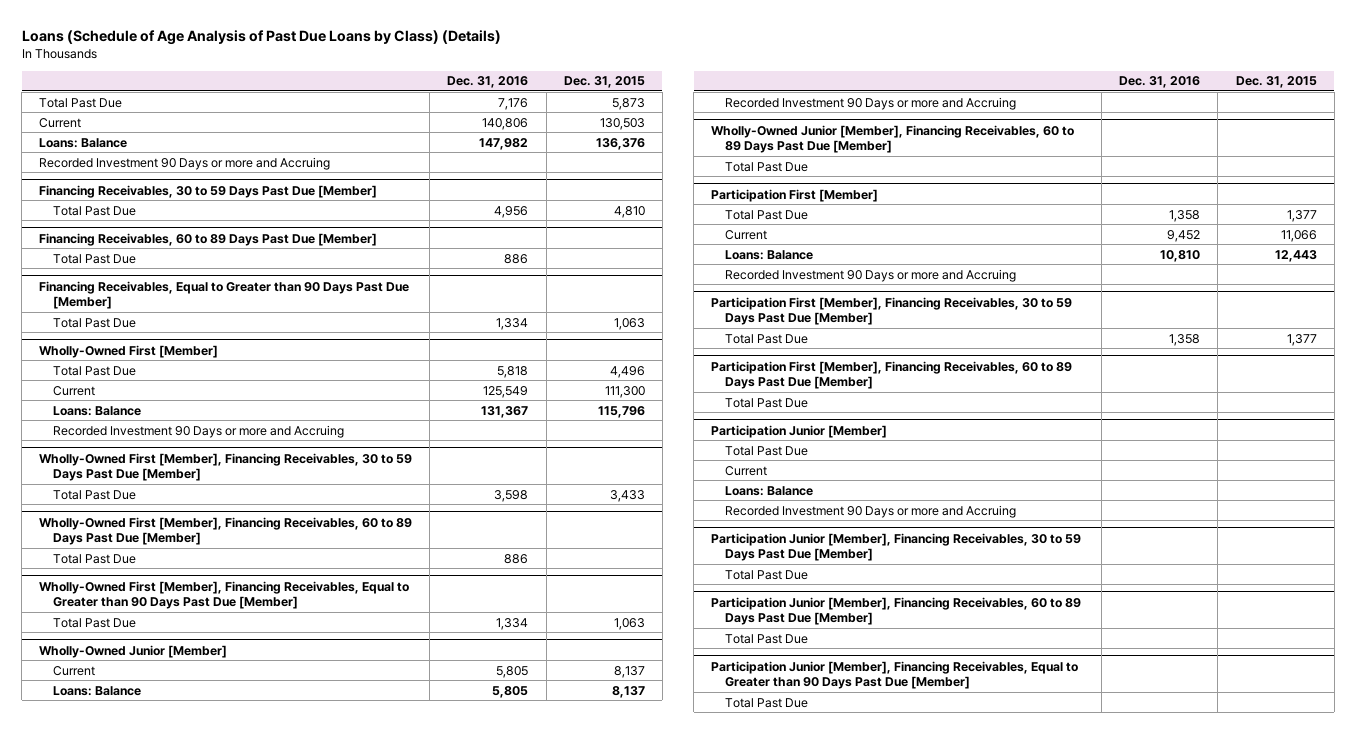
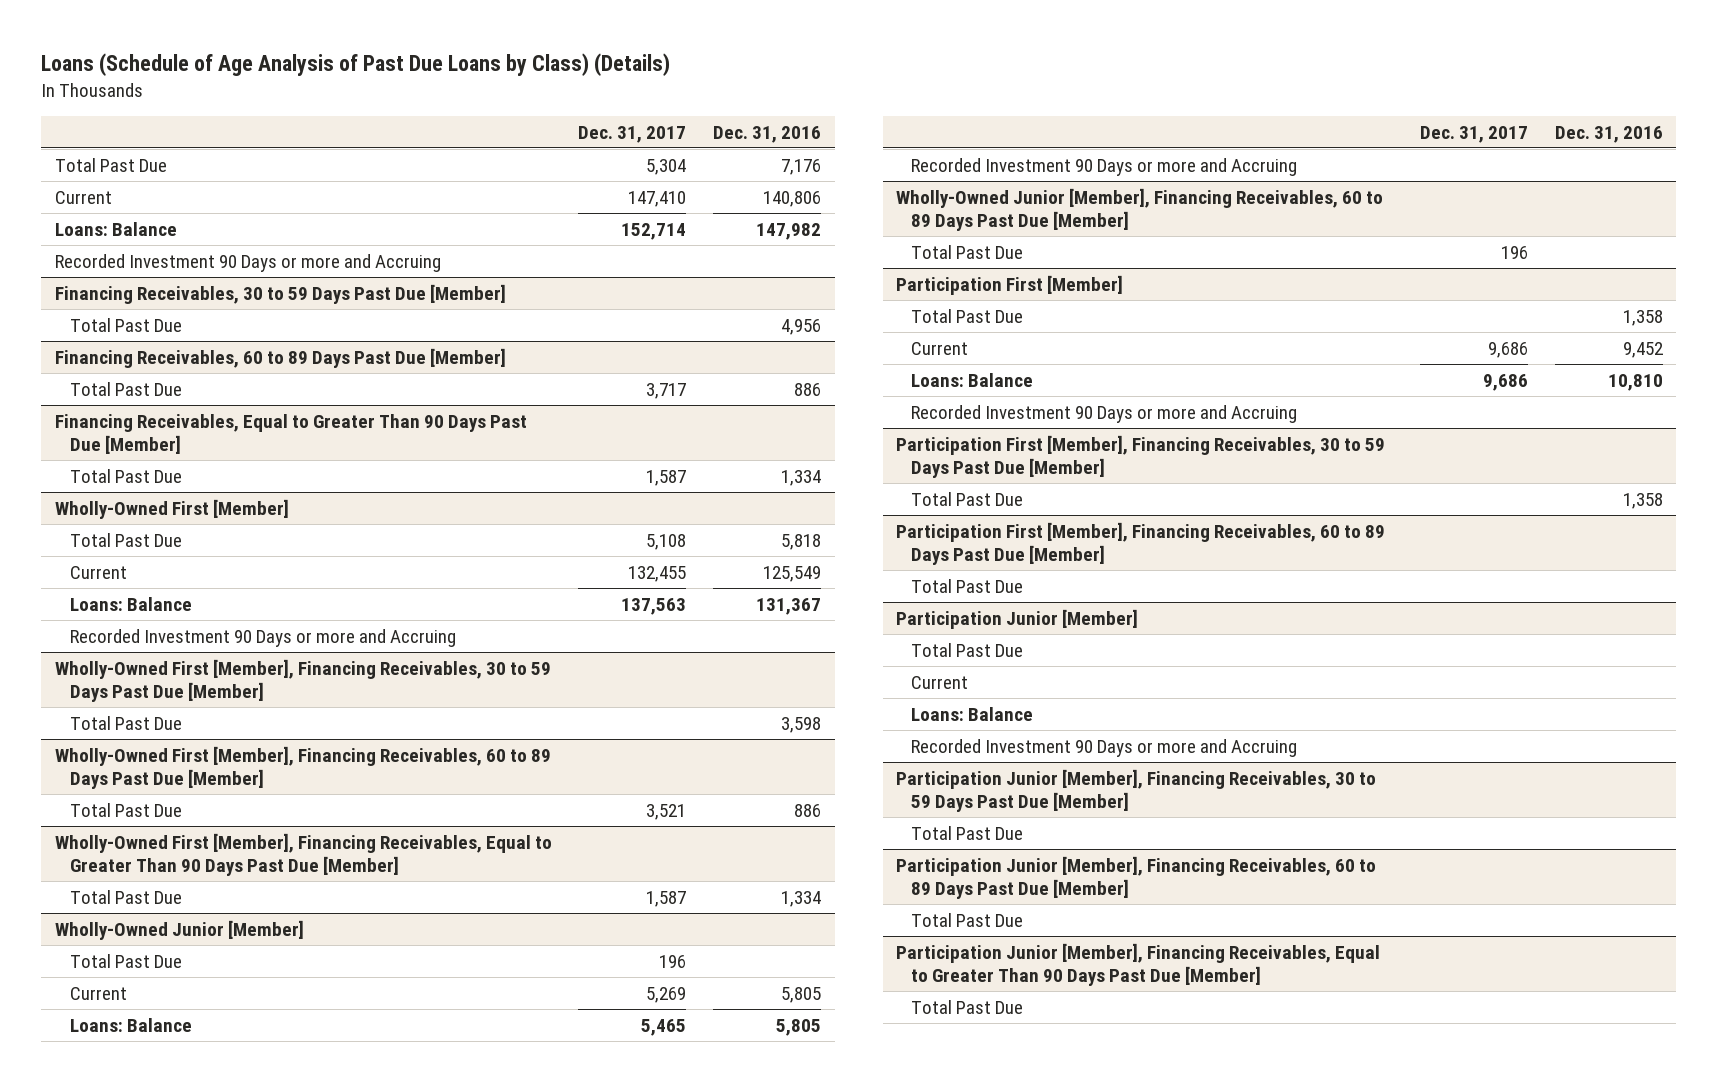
- | Dec. 31, 2016 | Dec. 31, 2015
+ | Dec. 31, 2017 | Dec. 31, 2016
- Financing Receivables, Equal to Greater than 90 Days Past Due [Member]
+ Financing Receivables, Equal to Greater Than 90 Days Past Due [Member]
- Wholly-Owned First [Member], Financing Receivables, Equal to Greater than 90 Days Past Due [Member]
+ Wholly-Owned First [Member], Financing Receivables, Equal to Greater Than 90 Days Past Due [Member]
@ Wholly-Owned Junior [Member]
+ Total Past Due | 196 |
- Participation Junior [Member], Financing Receivables, Equal to Greater than 90 Days Past Due [Member]
+ Participation Junior [Member], Financing Receivables, Equal to Greater Than 90 Days Past Due [Member]

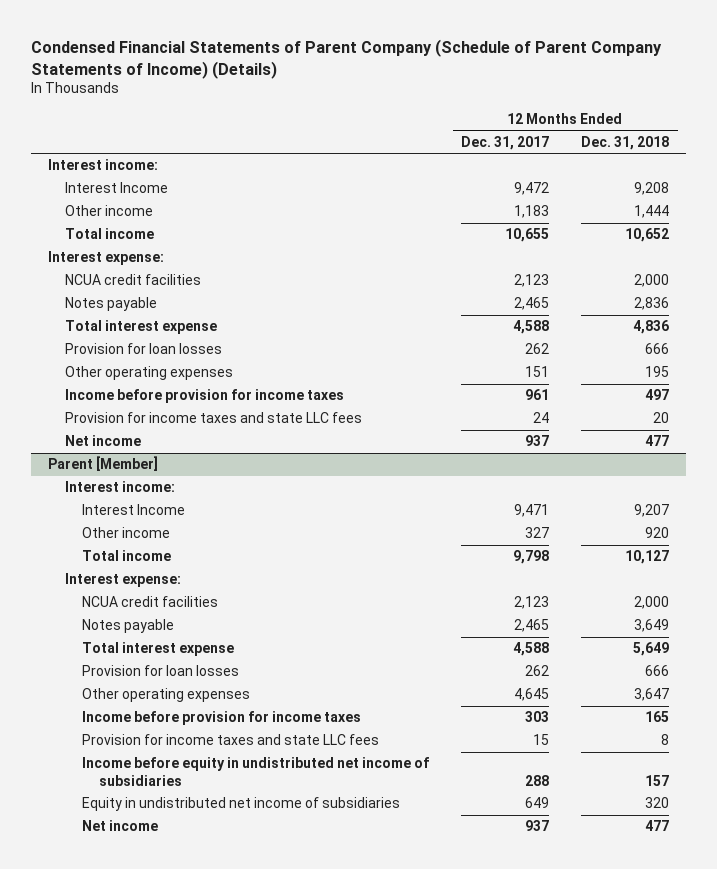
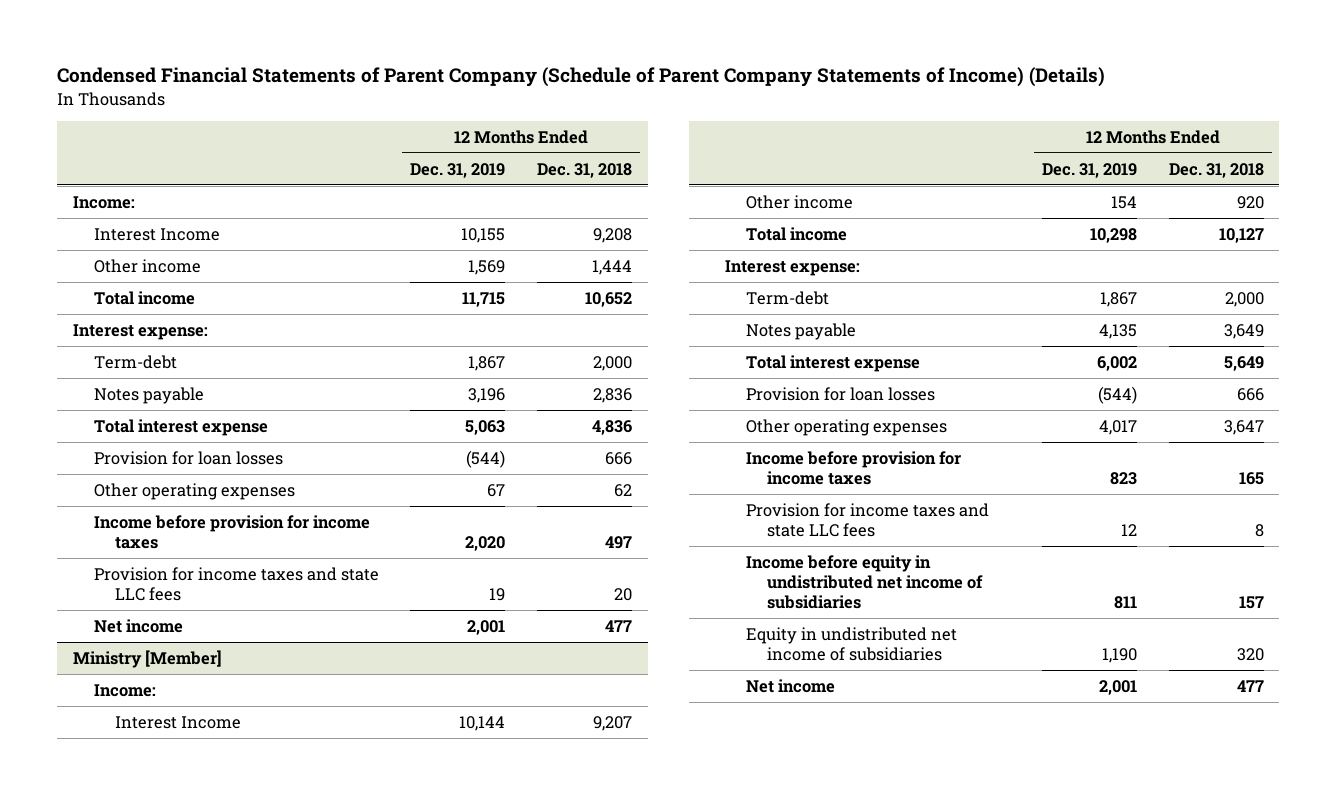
- | 12 Months Ended Dec. 31, 2017 | 12 Months Ended Dec. 31, 2018
+ | 12 Months Ended Dec. 31, 2019 | 12 Months Ended Dec. 31, 2018
- Interest income:
+ Income:
- NCUA credit facilities | 2,123 | 2,000
+ Term-debt | 1,867 | 2,000
- Other operating expenses | 151 | 195
+ Other operating expenses | 67 | 62
- Parent [Member]
- Interest income:
+ Ministry [Member]
+ Income:
- NCUA credit facilities | 2,123 | 2,000
+ Term-debt | 1,867 | 2,000

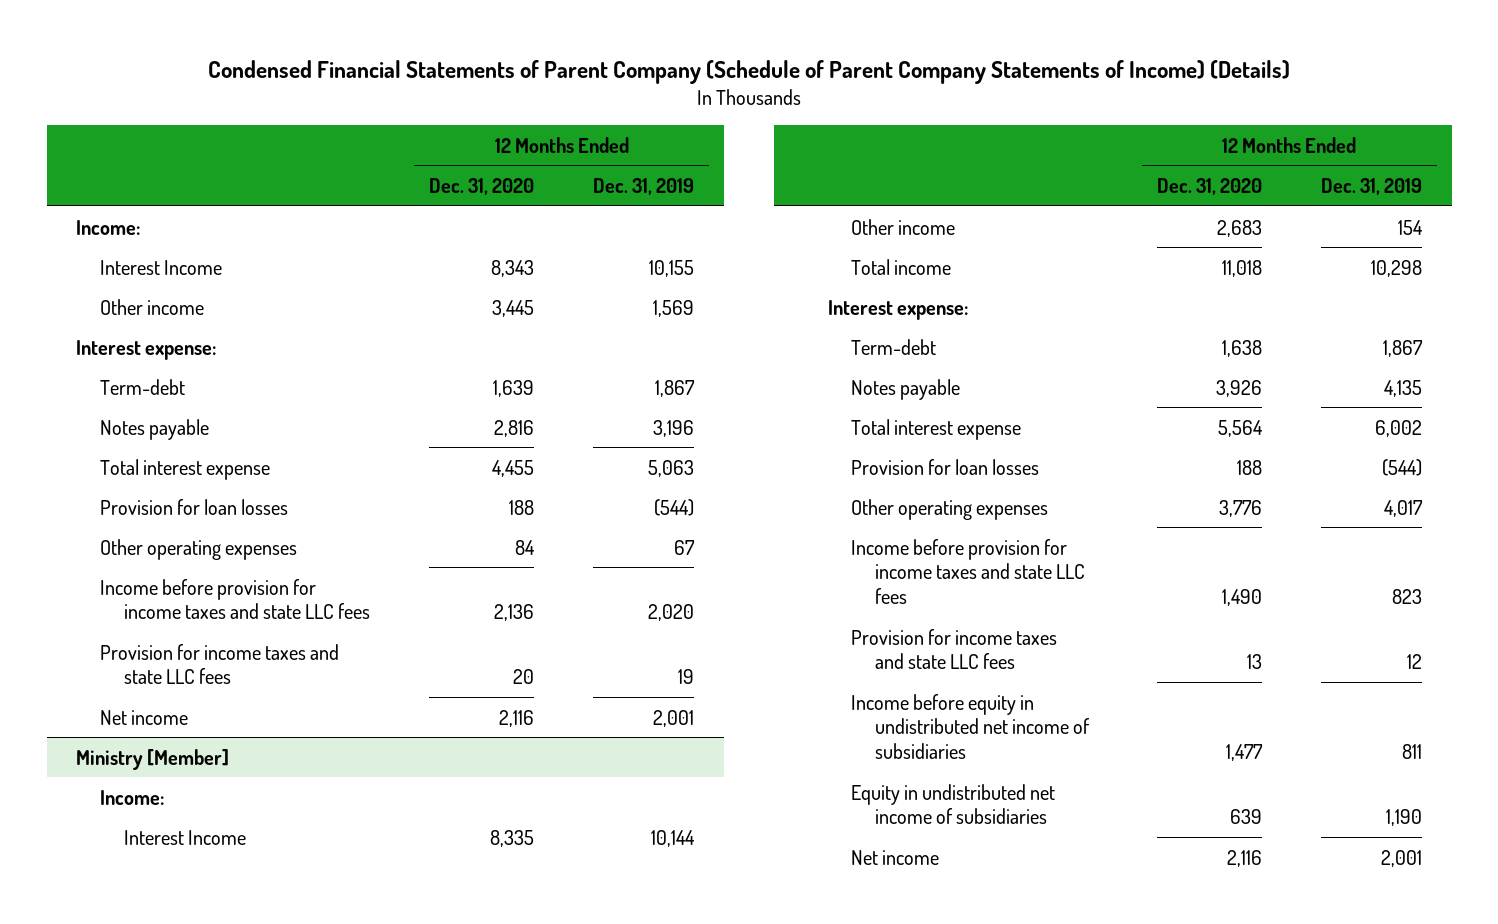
- | 12 Months Ended Dec. 31, 2019 | 12 Months Ended Dec. 31, 2018
+ | 12 Months Ended Dec. 31, 2020 | 12 Months Ended Dec. 31, 2019
- Total income | 11,715 | 10,652
- Income before provision for income taxes | 2,020 | 497
+ Income before provision for income taxes and state LLC fees | 2,136 | 2,020
@ Ministry [Member]
- Income before provision for income taxes | 823 | 165
+ Income before provision for income taxes and state LLC fees | 1,490 | 823

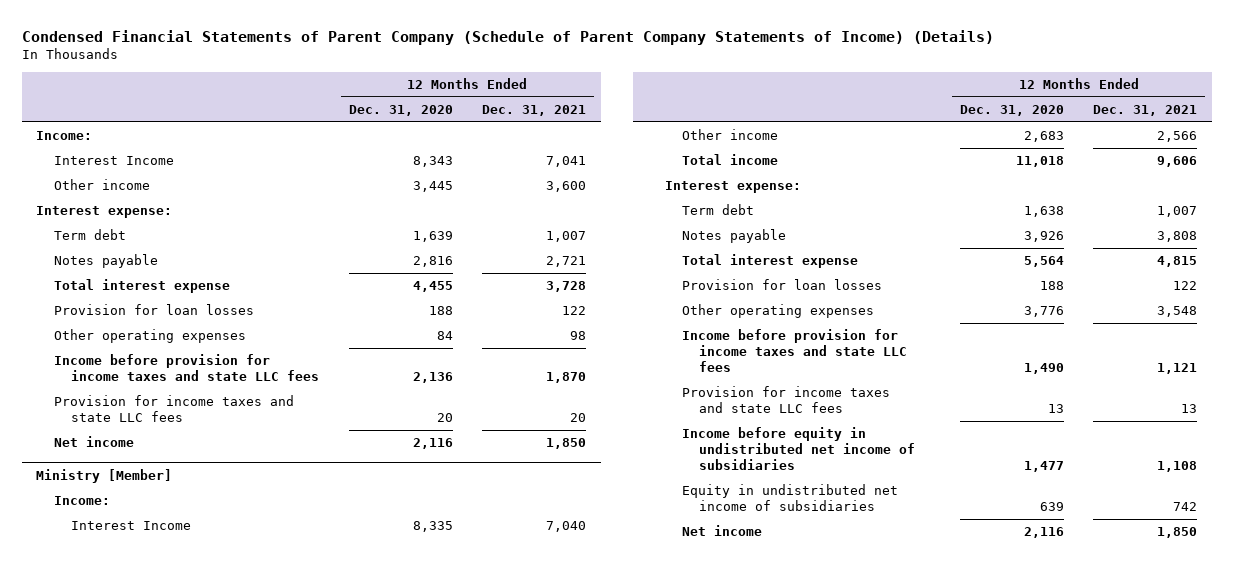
- | 12 Months Ended Dec. 31, 2020 | 12 Months Ended Dec. 31, 2019
+ | 12 Months Ended Dec. 31, 2020 | 12 Months Ended Dec. 31, 2021
- Term-debt | 1,639 | 1,867
+ Term debt | 1,639 | 1,007
@ Ministry [Member]
- Term-debt | 1,638 | 1,867
+ Term debt | 1,638 | 1,007

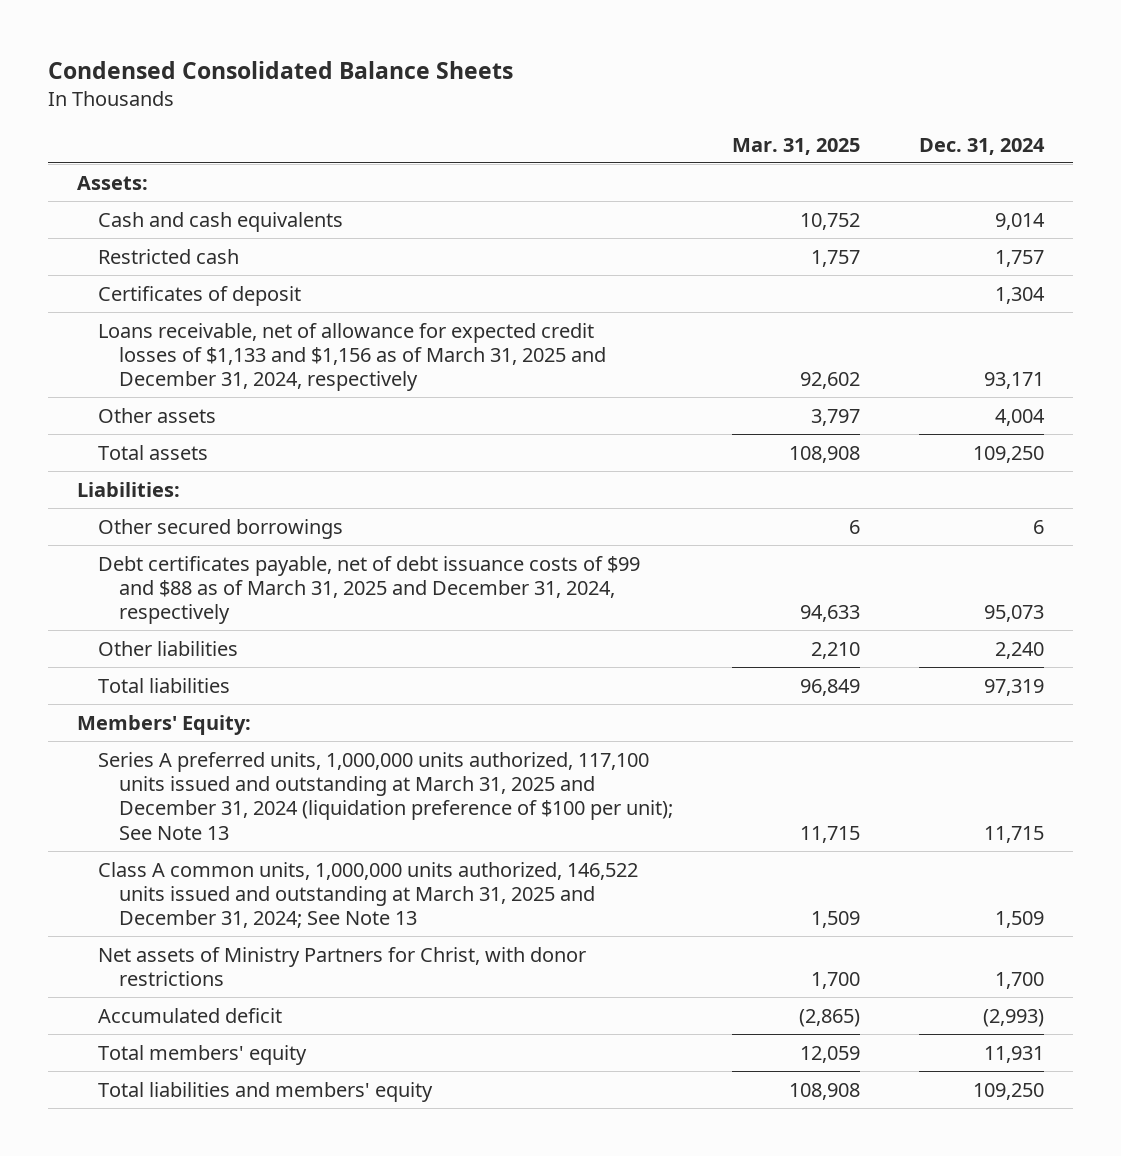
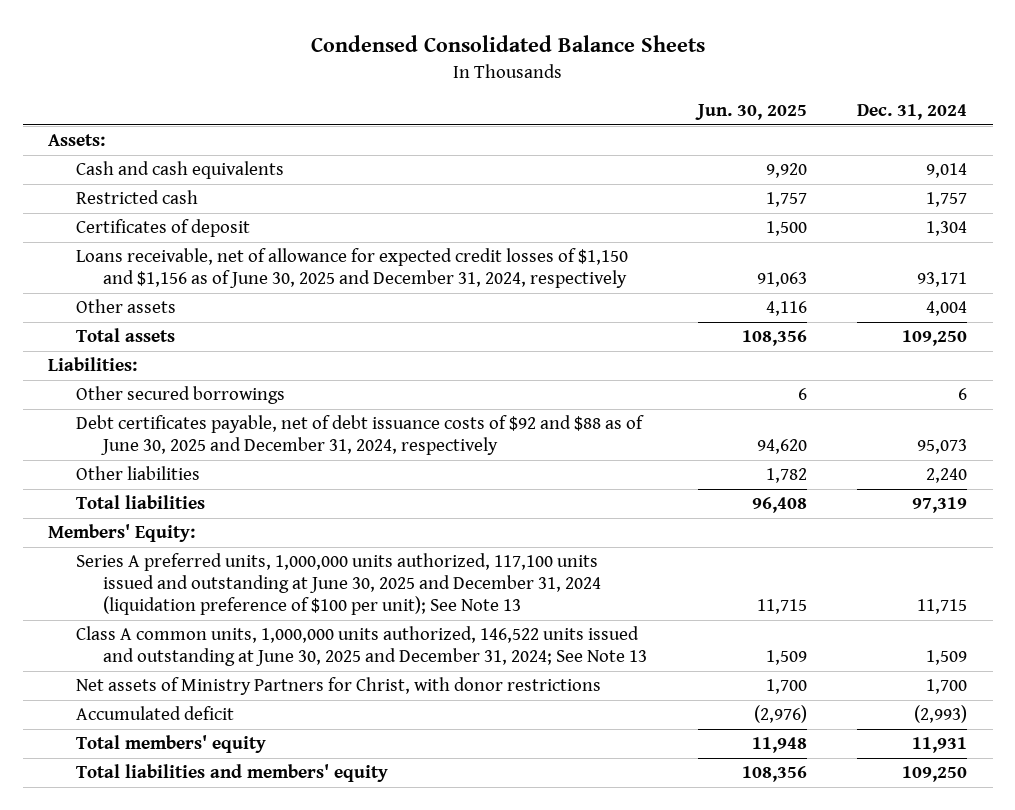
- | Mar. 31, 2025 | Dec. 31, 2024
+ | Jun. 30, 2025 | Dec. 31, 2024
- Loans receivable, net of allowance for expected credit losses of $1,133 and $1,156 as of March 31, 2025 and December 31, 2024, respectively | 92,602 | 93,171
+ Loans receivable, net of allowance for expected credit losses of $1,150 and $1,156 as of June 30, 2025 and December 31, 2024, respectively | 91,063 | 93,171
- Debt certificates payable, net of debt issuance costs of $99 and $88 as of March 31, 2025 and December 31, 2024, respectively | 94,633 | 95,073
+ Debt certificates payable, net of debt issuance costs of $92 and $88 as of June 30, 2025 and December 31, 2024, respectively | 94,620 | 95,073
- Series A preferred units, 1,000,000 units authorized, 117,100 units issued and outstanding at March 31, 2025 and December 31, 2024 (liquidation preference of $100 per unit); See Note 13 | 11,715 | 11,715
- Class A common units, 1,000,000 units authorized, 146,522 units issued and outstanding at March 31, 2025 and December 31, 2024; See Note 13 | 1,509 | 1,509
+ Series A preferred units, 1,000,000 units authorized, 117,100 units issued and outstanding at June 30, 2025 and December 31, 2024 (liquidation preference of $100 per unit); See Note 13 | 11,715 | 11,715
+ Class A common units, 1,000,000 units authorized, 146,522 units issued and outstanding at June 30, 2025 and December 31, 2024; See Note 13 | 1,509 | 1,509

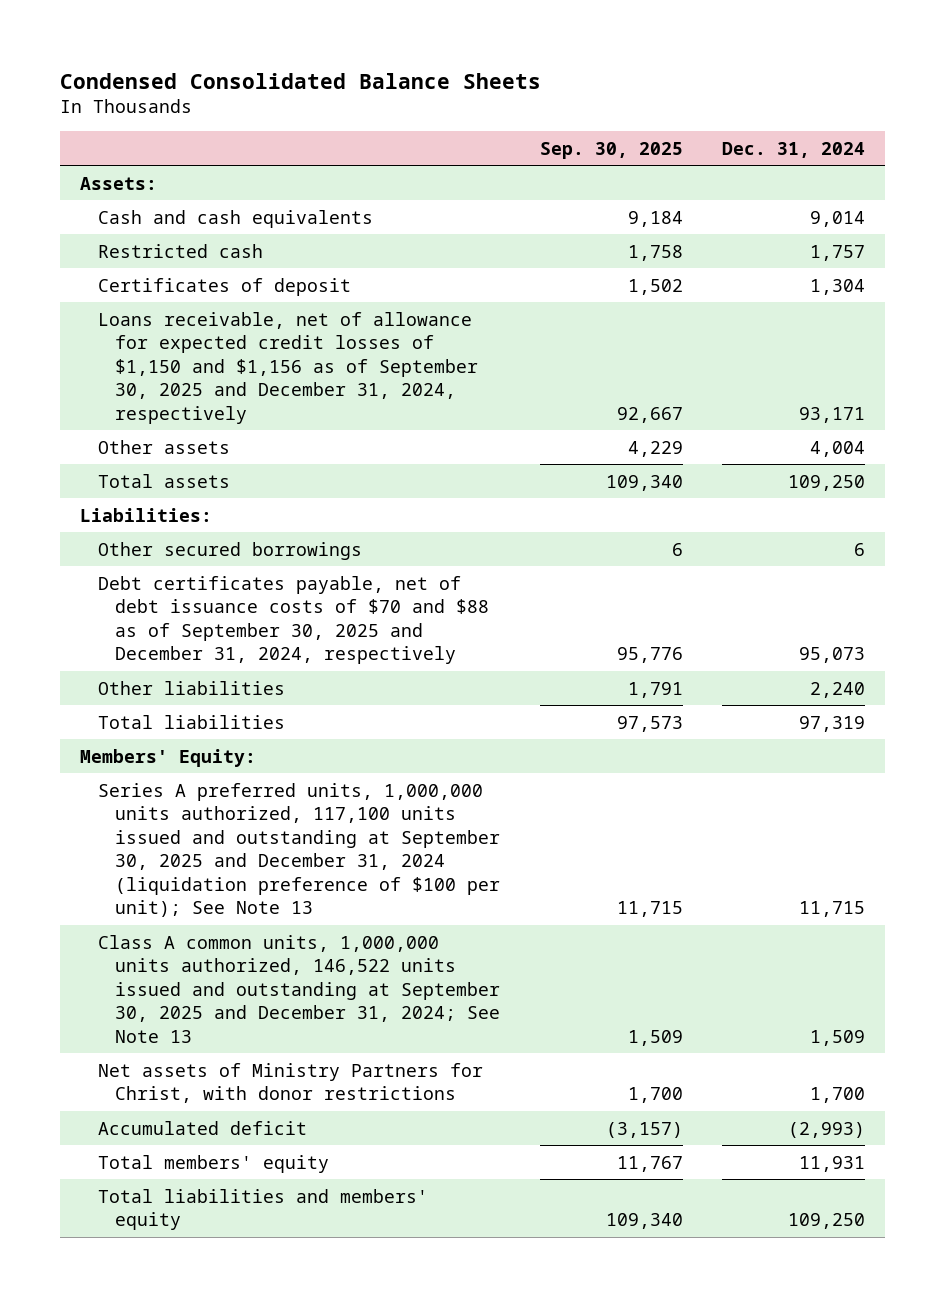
- | Jun. 30, 2025 | Dec. 31, 2024
+ | Sep. 30, 2025 | Dec. 31, 2024
- Loans receivable, net of allowance for expected credit losses of $1,150 and $1,156 as of June 30, 2025 and December 31, 2024, respectively | 91,063 | 93,171
+ Loans receivable, net of allowance for expected credit losses of $1,150 and $1,156 as of September 30, 2025 and December 31, 2024, respectively | 92,667 | 93,171
- Debt certificates payable, net of debt issuance costs of $92 and $88 as of June 30, 2025 and December 31, 2024, respectively | 94,620 | 95,073
+ Debt certificates payable, net of debt issuance costs of $70 and $88 as of September 30, 2025 and December 31, 2024, respectively | 95,776 | 95,073
- Series A preferred units, 1,000,000 units authorized, 117,100 units issued and outstanding at June 30, 2025 and December 31, 2024 (liquidation preference of $100 per unit); See Note 13 | 11,715 | 11,715
- Class A common units, 1,000,000 units authorized, 146,522 units issued and outstanding at June 30, 2025 and December 31, 2024; See Note 13 | 1,509 | 1,509
+ Series A preferred units, 1,000,000 units authorized, 117,100 units issued and outstanding at September 30, 2025 and December 31, 2024 (liquidation preference of $100 per unit); See Note 13 | 11,715 | 11,715
+ Class A common units, 1,000,000 units authorized, 146,522 units issued and outstanding at September 30, 2025 and December 31, 2024; See Note 13 | 1,509 | 1,509

